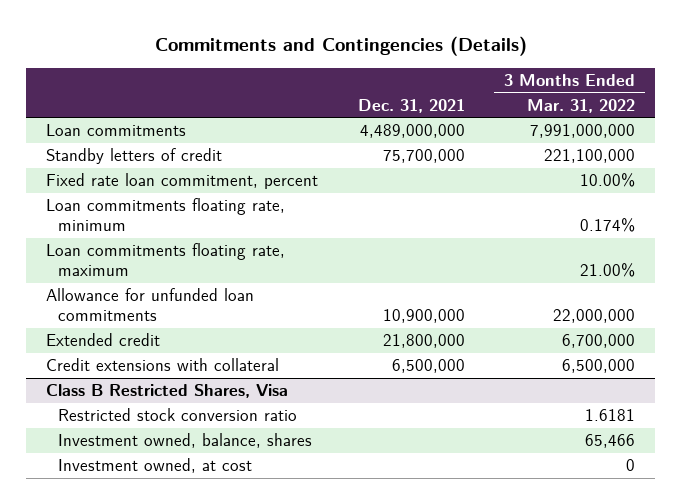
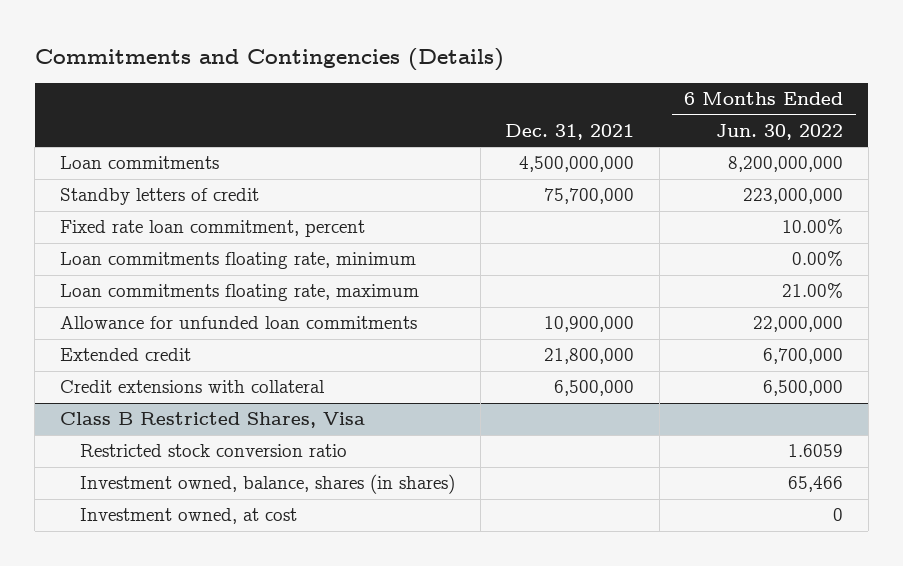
- | Dec. 31, 2021 | 3 Months Ended Mar. 31, 2022
+ | Dec. 31, 2021 | 6 Months Ended Jun. 30, 2022
- Loan commitments | 4,489,000,000 | 7,991,000,000
+ Loan commitments | 4,500,000,000 | 8,200,000,000
@ Class B Restricted Shares, Visa
- Investment owned, balance, shares | | 65,466
+ Investment owned, balance, shares (in shares) | | 65,466

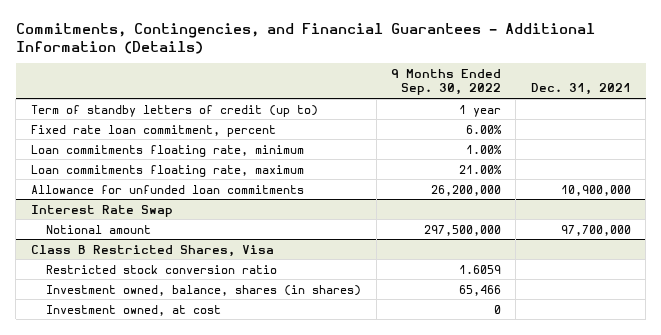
- Commitments and Contingencies (Details)
+ Commitments, Contingencies, and Financial Guarantees - Additional Information (Details)
- | Dec. 31, 2021 | 6 Months Ended Jun. 30, 2022
+ | 9 Months Ended Sep. 30, 2022 | Dec. 31, 2021
- Loan commitments | 4,500,000,000 | 8,200,000,000
- Standby letters of credit | 75,700,000 | 223,000,000
+ Term of standby letters of credit (up to) | 1 year |
- Extended credit | 21,800,000 | 6,700,000
- Credit extensions with collateral | 6,500,000 | 6,500,000
+ Interest Rate Swap
+ Notional amount | 297,500,000 | 97,700,000

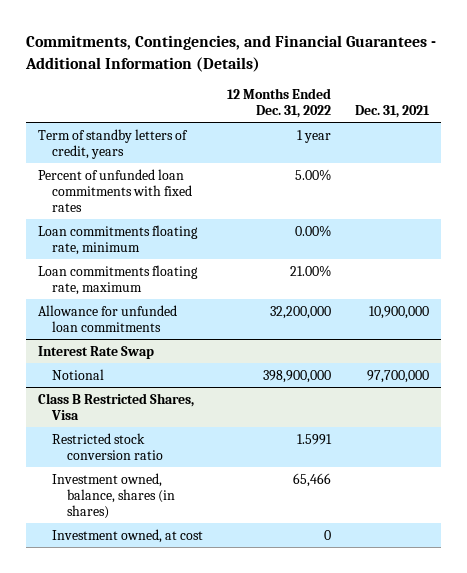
- | 9 Months Ended Sep. 30, 2022 | Dec. 31, 2021
+ | 12 Months Ended Dec. 31, 2022 | Dec. 31, 2021
- Term of standby letters of credit (up to) | 1 year |
- Fixed rate loan commitment, percent | 6.00% |
+ Term of standby letters of credit, years | 1 year |
+ Percent of unfunded loan commitments with fixed rates | 5.00% |
@ Interest Rate Swap
- Notional amount | 297,500,000 | 97,700,000
+ Notional | 398,900,000 | 97,700,000

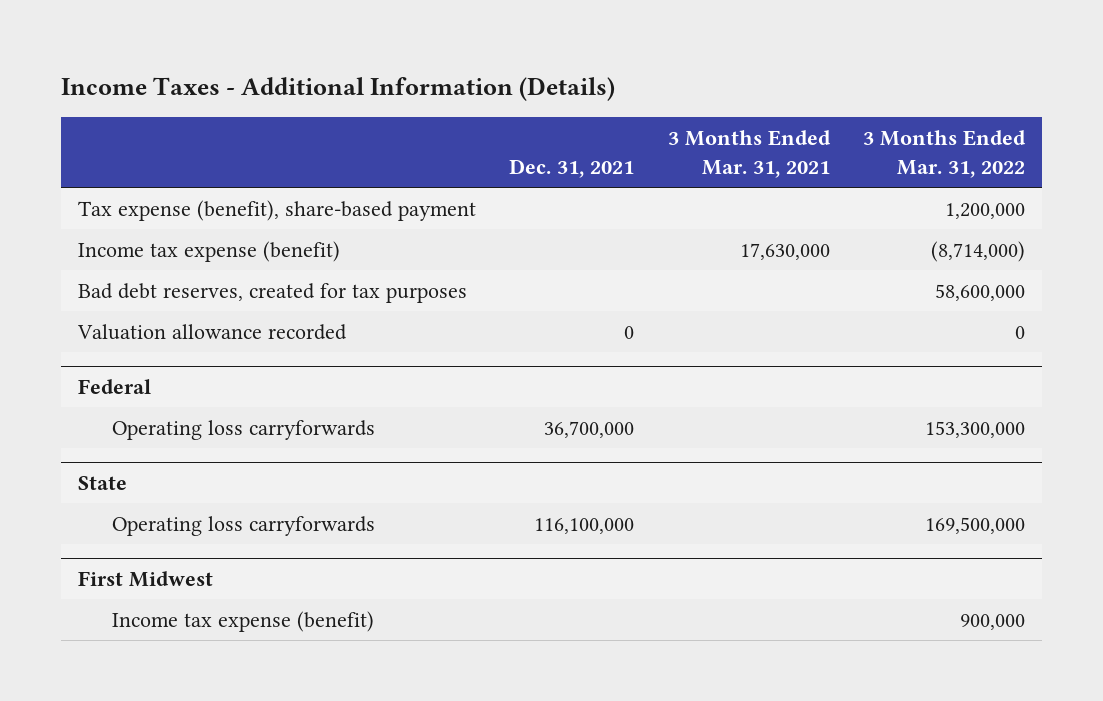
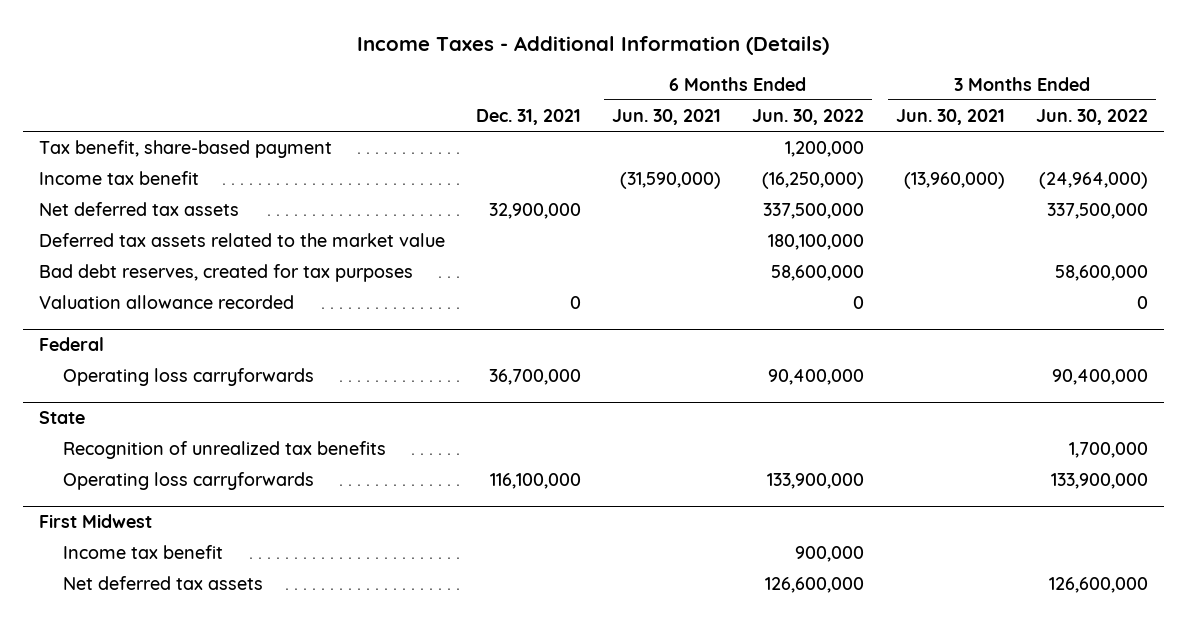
- | Dec. 31, 2021 | 3 Months Ended Mar. 31, 2021 | 3 Months Ended Mar. 31, 2022
+ | Dec. 31, 2021 | 6 Months Ended Jun. 30, 2021 | 6 Months Ended Jun. 30, 2022 | 3 Months Ended Jun. 30, 2021 | 3 Months Ended Jun. 30, 2022
- Tax expense (benefit), share-based payment | | | 1,200,000
- Income tax expense (benefit) | | 17,630,000 | (8,714,000)
+ Tax benefit, share-based payment | | | 1,200,000 | |
+ Income tax benefit | | (31,590,000) | (16,250,000) | (13,960,000) | (24,964,000)
+ Net deferred tax assets | 32,900,000 | | 337,500,000 | | 337,500,000
+ Deferred tax assets related to the market value | | | 180,100,000 | |
@ State
+ Recognition of unrealized tax benefits | | | | | 1,700,000
@ First Midwest
- Income tax expense (benefit) | | | 900,000
+ Income tax benefit | | | 900,000 | |
+ Net deferred tax assets | | | 126,600,000 | | 126,600,000

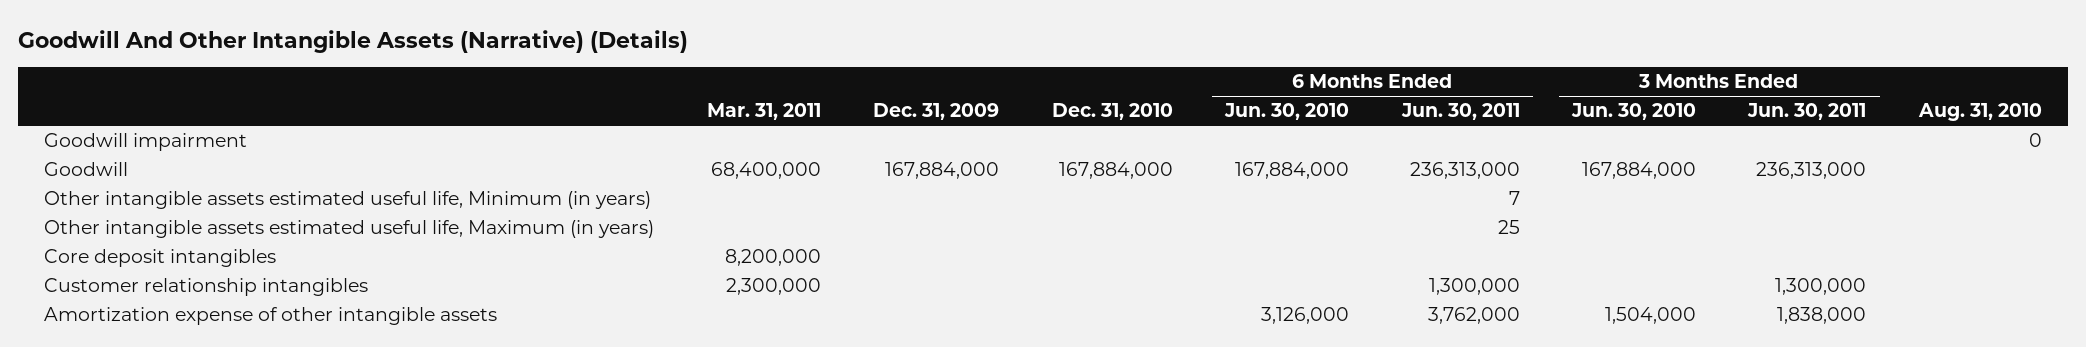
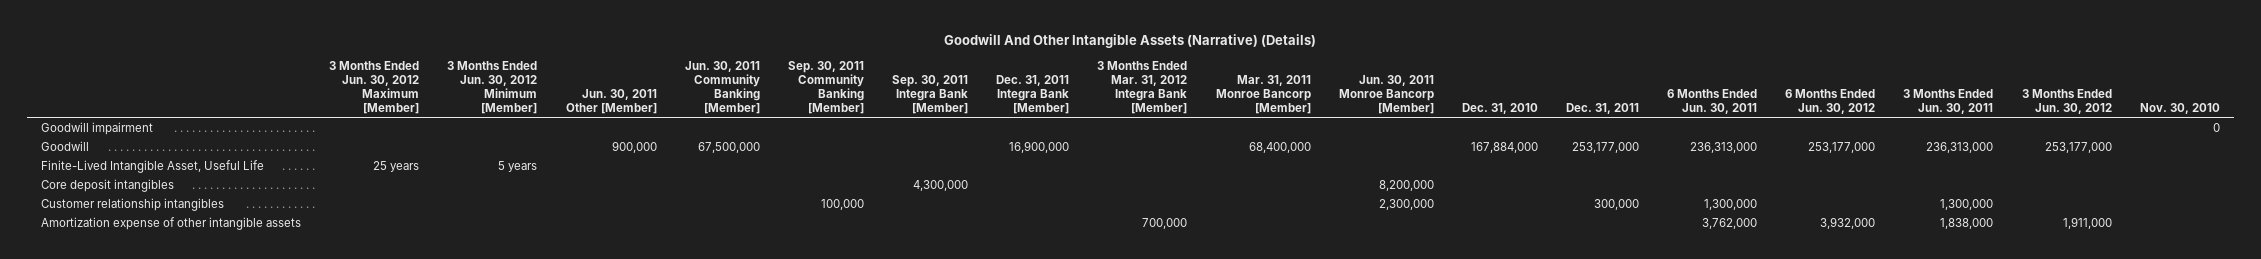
- | Mar. 31, 2011 | Dec. 31, 2009 | Dec. 31, 2010 | 6 Months Ended Jun. 30, 2010 | 6 Months Ended Jun. 30, 2011 | 3 Months Ended Jun. 30, 2010 | 3 Months Ended Jun. 30, 2011 | Aug. 31, 2010
+ | 3 Months Ended Jun. 30, 2012 Maximum [Member] | 3 Months Ended Jun. 30, 2012 Minimum [Member] | Jun. 30, 2011 Other [Member] | Jun. 30, 2011 Community Banking [Member] | Sep. 30, 2011 Community Banking [Member] | Sep. 30, 2011 Integra Bank [Member] | Dec. 31, 2011 Integra Bank [Member] | 3 Months Ended Mar. 31, 2012 Integra Bank [Member] | Mar. 31, 2011 Monroe Bancorp [Member] | Jun. 30, 2011 Monroe Bancorp [Member] | Dec. 31, 2010 | Dec. 31, 2011 | 6 Months Ended Jun. 30, 2011 | 6 Months Ended Jun. 30, 2012 | 3 Months Ended Jun. 30, 2011 | 3 Months Ended Jun. 30, 2012 | Nov. 30, 2010
- Other intangible assets estimated useful life, Minimum (in years) | | | | | 7 | | |
- Other intangible assets estimated useful life, Maximum (in years) | | | | | 25 | | |
+ Finite-Lived Intangible Asset, Useful Life | 25 years | 5 years | | | | | | | | | | | | | | |

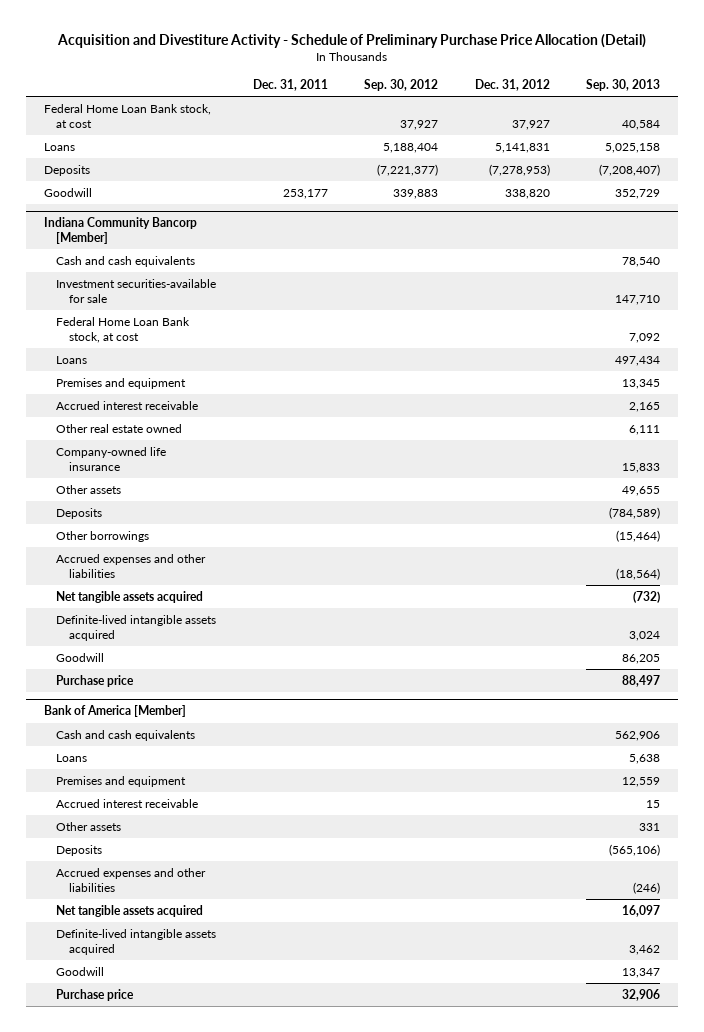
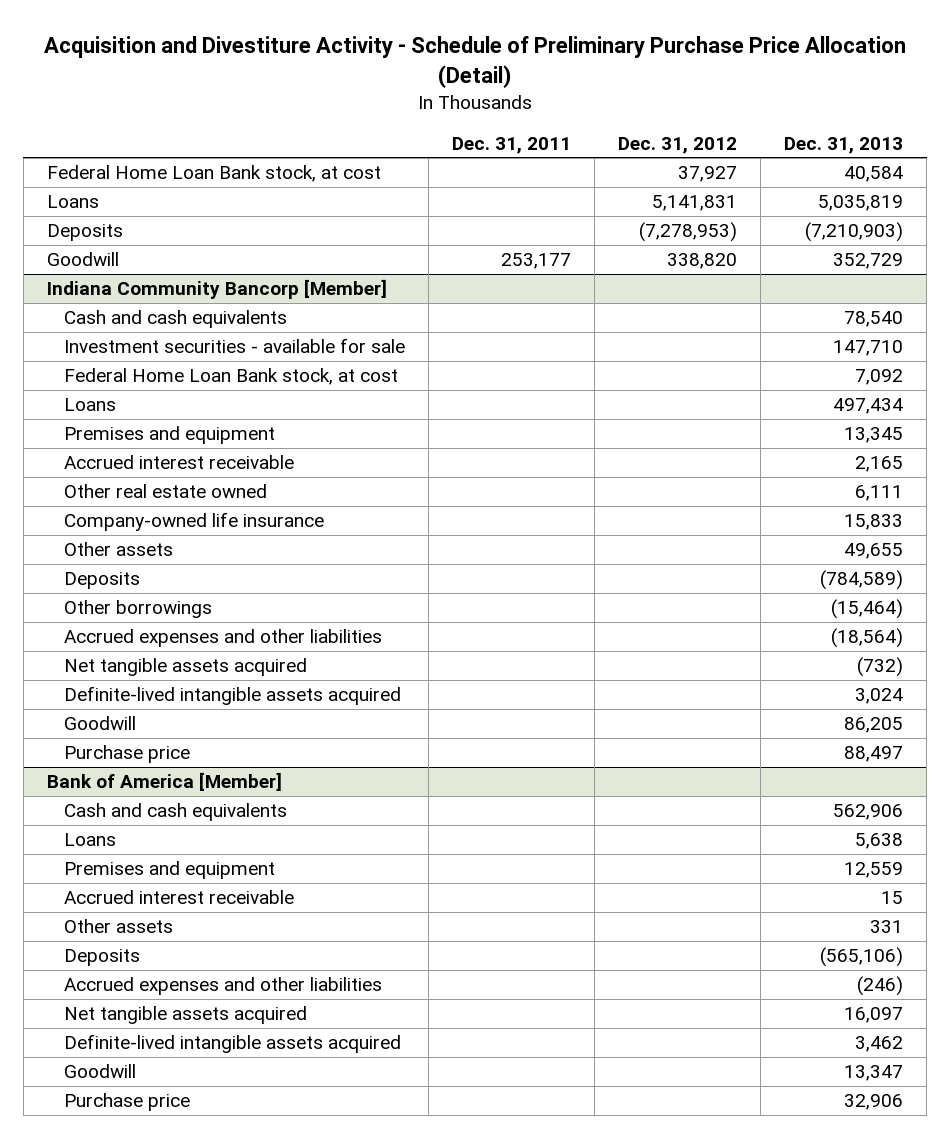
- | Dec. 31, 2011 | Sep. 30, 2012 | Dec. 31, 2012 | Sep. 30, 2013
+ | Dec. 31, 2011 | Dec. 31, 2012 | Dec. 31, 2013
@ Indiana Community Bancorp [Member]
- Investment securities-available for sale | | | | 147,710
+ Investment securities - available for sale | | | 147,710

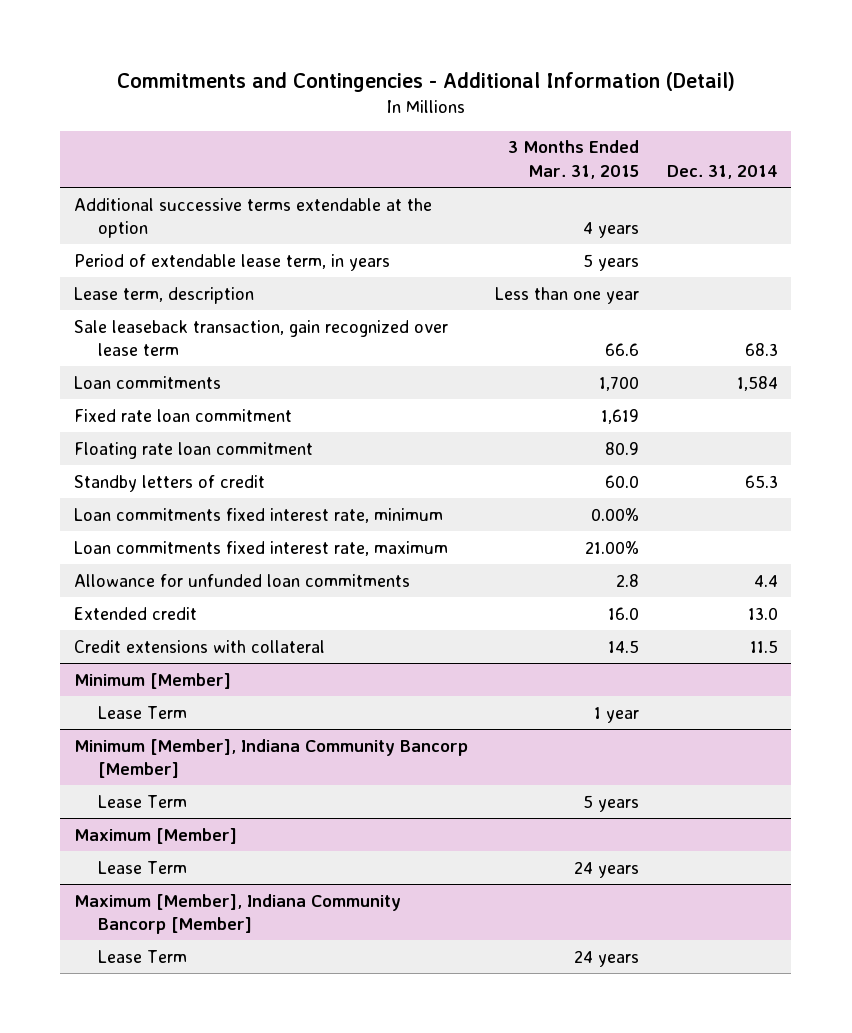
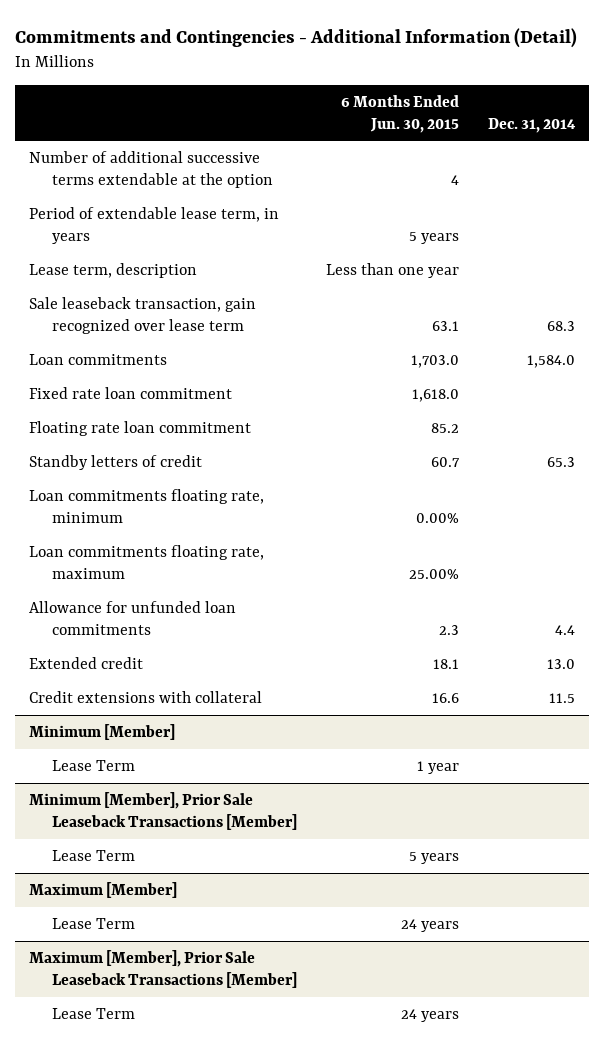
- | 3 Months Ended Mar. 31, 2015 | Dec. 31, 2014
+ | 6 Months Ended Jun. 30, 2015 | Dec. 31, 2014
- Additional successive terms extendable at the option | 4 years |
+ Number of additional successive terms extendable at the option | 4 |
- Loan commitments | 1,700 | 1,584
+ Loan commitments | 1,703.0 | 1,584.0
- Loan commitments fixed interest rate, minimum | 0.00% |
- Loan commitments fixed interest rate, maximum | 21.00% |
+ Loan commitments floating rate, minimum | 0.00% |
+ Loan commitments floating rate, maximum | 25.00% |
- Minimum [Member], Indiana Community Bancorp [Member]
- Lease Term | 5 years |
+ Minimum [Member], Prior Sale Leaseback Transactions [Member]
+ Lease Term | 5 years |
- Maximum [Member], Indiana Community Bancorp [Member]
- Lease Term | 24 years |
+ Maximum [Member], Prior Sale Leaseback Transactions [Member]
+ Lease Term | 24 years |

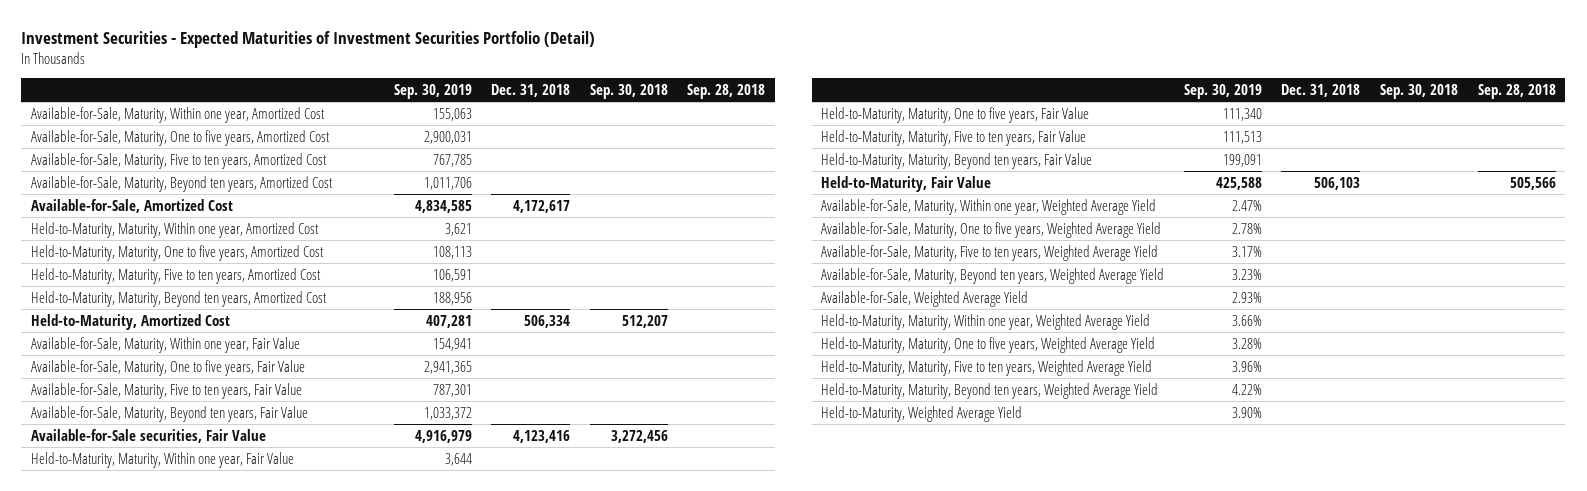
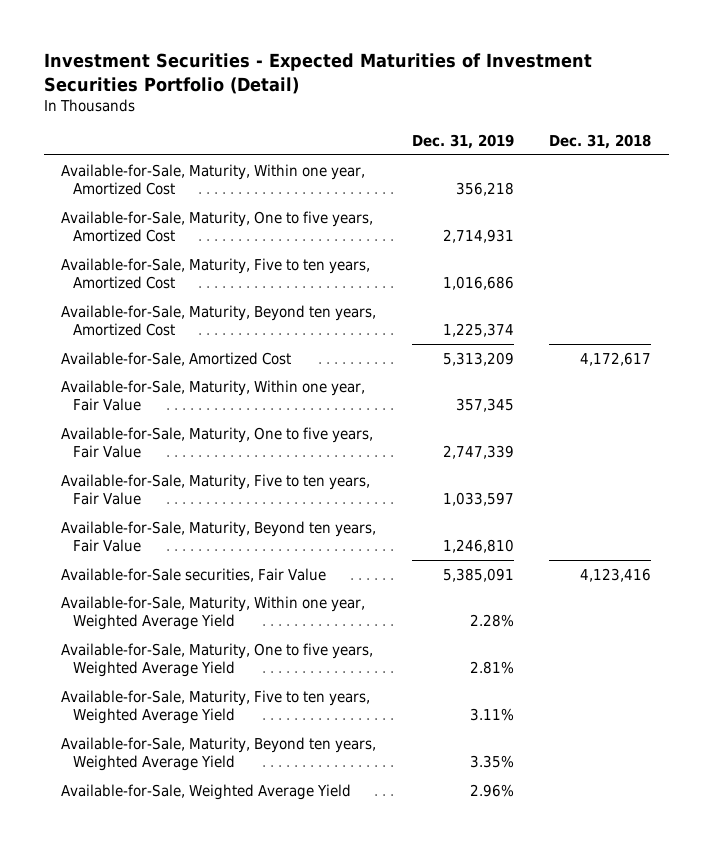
- | Sep. 30, 2019 | Dec. 31, 2018 | Sep. 30, 2018 | Sep. 28, 2018
+ | Dec. 31, 2019 | Dec. 31, 2018
- Held-to-Maturity, Maturity, Within one year, Amortized Cost | 3,621 | | |
- Held-to-Maturity, Maturity, One to five years, Amortized Cost | 108,113 | | |
- Held-to-Maturity, Maturity, Five to ten years, Amortized Cost | 106,591 | | |
- Held-to-Maturity, Maturity, Beyond ten years, Amortized Cost | 188,956 | | |
- Held-to-Maturity, Amortized Cost | 407,281 | 506,334 | 512,207 |
- Held-to-Maturity, Maturity, Within one year, Fair Value | 3,644 | | |
- Held-to-Maturity, Maturity, One to five years, Fair Value | 111,340 | | |
- Held-to-Maturity, Maturity, Five to ten years, Fair Value | 111,513 | | |
- Held-to-Maturity, Maturity, Beyond ten years, Fair Value | 199,091 | | |
- Held-to-Maturity, Fair Value | 425,588 | 506,103 | | 505,566
- Held-to-Maturity, Maturity, Within one year, Weighted Average Yield | 3.66% | | |
- Held-to-Maturity, Maturity, One to five years, Weighted Average Yield | 3.28% | | |
- Held-to-Maturity, Maturity, Five to ten years, Weighted Average Yield | 3.96% | | |
- Held-to-Maturity, Maturity, Beyond ten years, Weighted Average Yield | 4.22% | | |
- Held-to-Maturity, Weighted Average Yield | 3.90% | | |

